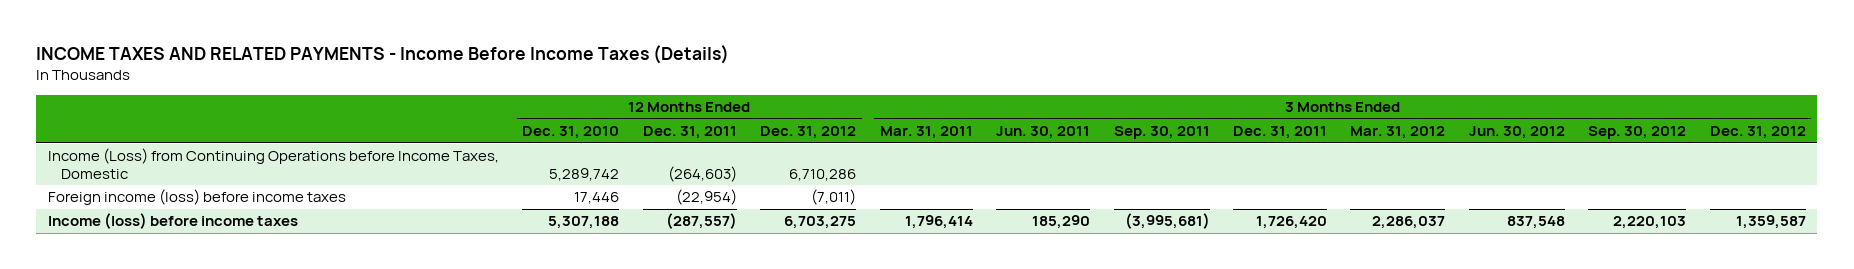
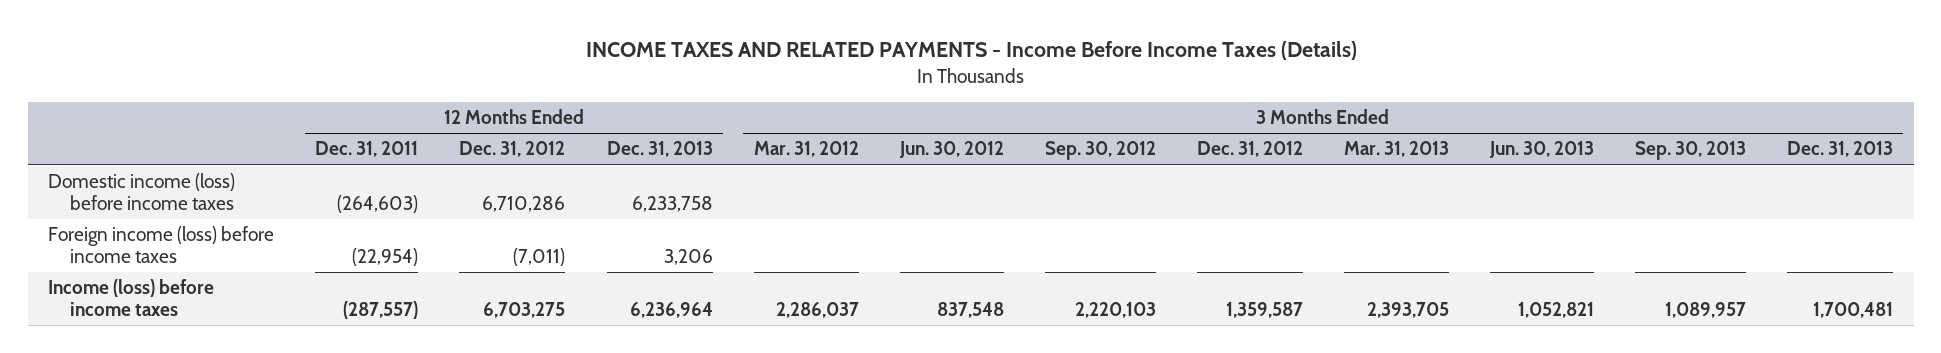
- | 12 Months Ended Dec. 31, 2010 | 12 Months Ended Dec. 31, 2011 | 12 Months Ended Dec. 31, 2012 | 3 Months Ended Mar. 31, 2011 | 3 Months Ended Jun. 30, 2011 | 3 Months Ended Sep. 30, 2011 | 3 Months Ended Dec. 31, 2011 | 3 Months Ended Mar. 31, 2012 | 3 Months Ended Jun. 30, 2012 | 3 Months Ended Sep. 30, 2012 | 3 Months Ended Dec. 31, 2012
+ | 12 Months Ended Dec. 31, 2011 | 12 Months Ended Dec. 31, 2012 | 12 Months Ended Dec. 31, 2013 | 3 Months Ended Mar. 31, 2012 | 3 Months Ended Jun. 30, 2012 | 3 Months Ended Sep. 30, 2012 | 3 Months Ended Dec. 31, 2012 | 3 Months Ended Mar. 31, 2013 | 3 Months Ended Jun. 30, 2013 | 3 Months Ended Sep. 30, 2013 | 3 Months Ended Dec. 31, 2013
- Income (Loss) from Continuing Operations before Income Taxes, Domestic | 5,289,742 | (264,603) | 6,710,286 | | | | | | | |
+ Domestic income (loss) before income taxes | (264,603) | 6,710,286 | 6,233,758 | | | | | | | |

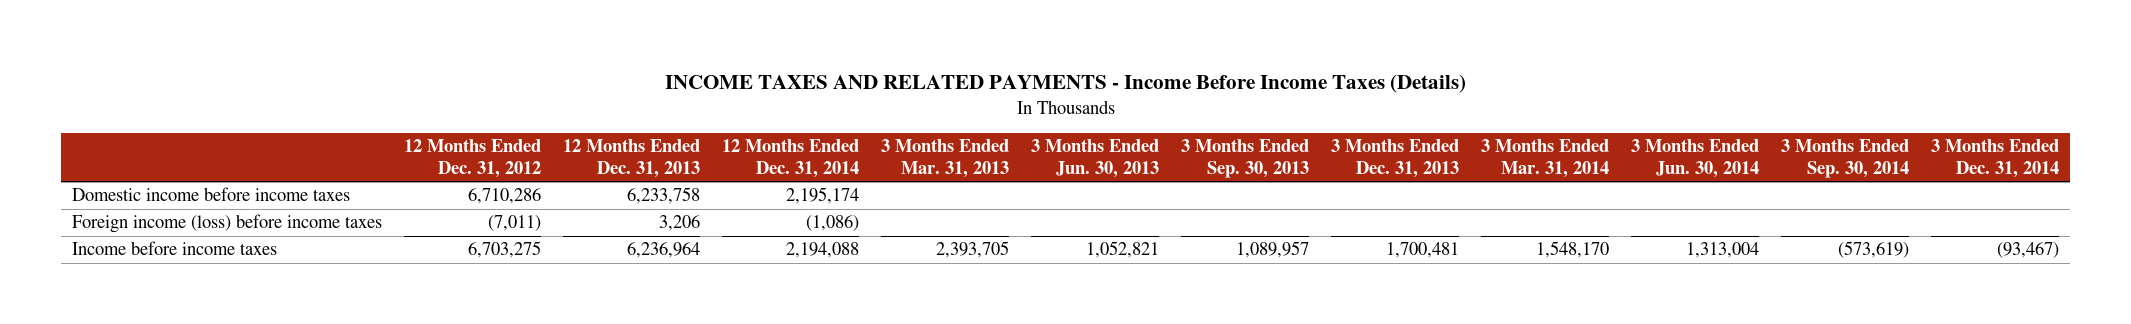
- | 12 Months Ended Dec. 31, 2011 | 12 Months Ended Dec. 31, 2012 | 12 Months Ended Dec. 31, 2013 | 3 Months Ended Mar. 31, 2012 | 3 Months Ended Jun. 30, 2012 | 3 Months Ended Sep. 30, 2012 | 3 Months Ended Dec. 31, 2012 | 3 Months Ended Mar. 31, 2013 | 3 Months Ended Jun. 30, 2013 | 3 Months Ended Sep. 30, 2013 | 3 Months Ended Dec. 31, 2013
+ | 12 Months Ended Dec. 31, 2012 | 12 Months Ended Dec. 31, 2013 | 12 Months Ended Dec. 31, 2014 | 3 Months Ended Mar. 31, 2013 | 3 Months Ended Jun. 30, 2013 | 3 Months Ended Sep. 30, 2013 | 3 Months Ended Dec. 31, 2013 | 3 Months Ended Mar. 31, 2014 | 3 Months Ended Jun. 30, 2014 | 3 Months Ended Sep. 30, 2014 | 3 Months Ended Dec. 31, 2014
- Domestic income (loss) before income taxes | (264,603) | 6,710,286 | 6,233,758 | | | | | | | |
+ Domestic income before income taxes | 6,710,286 | 6,233,758 | 2,195,174 | | | | | | | |
- Income (loss) before income taxes | (287,557) | 6,703,275 | 6,236,964 | 2,286,037 | 837,548 | 2,220,103 | 1,359,587 | 2,393,705 | 1,052,821 | 1,089,957 | 1,700,481
+ Income before income taxes | 6,703,275 | 6,236,964 | 2,194,088 | 2,393,705 | 1,052,821 | 1,089,957 | 1,700,481 | 1,548,170 | 1,313,004 | (573,619) | (93,467)

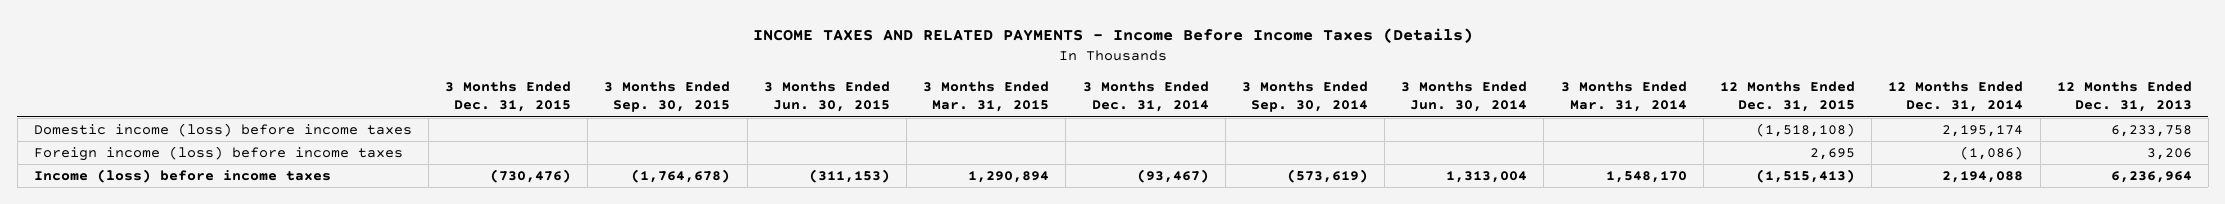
- | 12 Months Ended Dec. 31, 2012 | 12 Months Ended Dec. 31, 2013 | 12 Months Ended Dec. 31, 2014 | 3 Months Ended Mar. 31, 2013 | 3 Months Ended Jun. 30, 2013 | 3 Months Ended Sep. 30, 2013 | 3 Months Ended Dec. 31, 2013 | 3 Months Ended Mar. 31, 2014 | 3 Months Ended Jun. 30, 2014 | 3 Months Ended Sep. 30, 2014 | 3 Months Ended Dec. 31, 2014
+ | 3 Months Ended Dec. 31, 2015 | 3 Months Ended Sep. 30, 2015 | 3 Months Ended Jun. 30, 2015 | 3 Months Ended Mar. 31, 2015 | 3 Months Ended Dec. 31, 2014 | 3 Months Ended Sep. 30, 2014 | 3 Months Ended Jun. 30, 2014 | 3 Months Ended Mar. 31, 2014 | 12 Months Ended Dec. 31, 2015 | 12 Months Ended Dec. 31, 2014 | 12 Months Ended Dec. 31, 2013
- Domestic income before income taxes | 6,710,286 | 6,233,758 | 2,195,174 | | | | | | | |
+ Domestic income (loss) before income taxes | | | | | | | | | (1,518,108) | 2,195,174 | 6,233,758
- Income before income taxes | 6,703,275 | 6,236,964 | 2,194,088 | 2,393,705 | 1,052,821 | 1,089,957 | 1,700,481 | 1,548,170 | 1,313,004 | (573,619) | (93,467)
+ Income (loss) before income taxes | (730,476) | (1,764,678) | (311,153) | 1,290,894 | (93,467) | (573,619) | 1,313,004 | 1,548,170 | (1,515,413) | 2,194,088 | 6,236,964

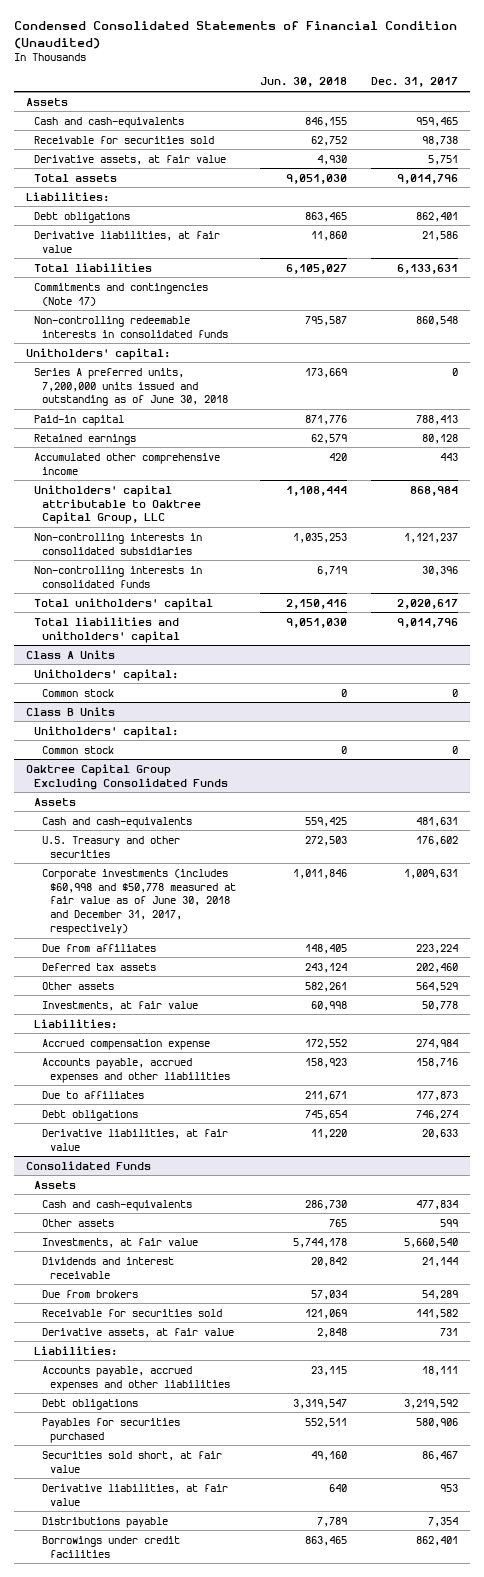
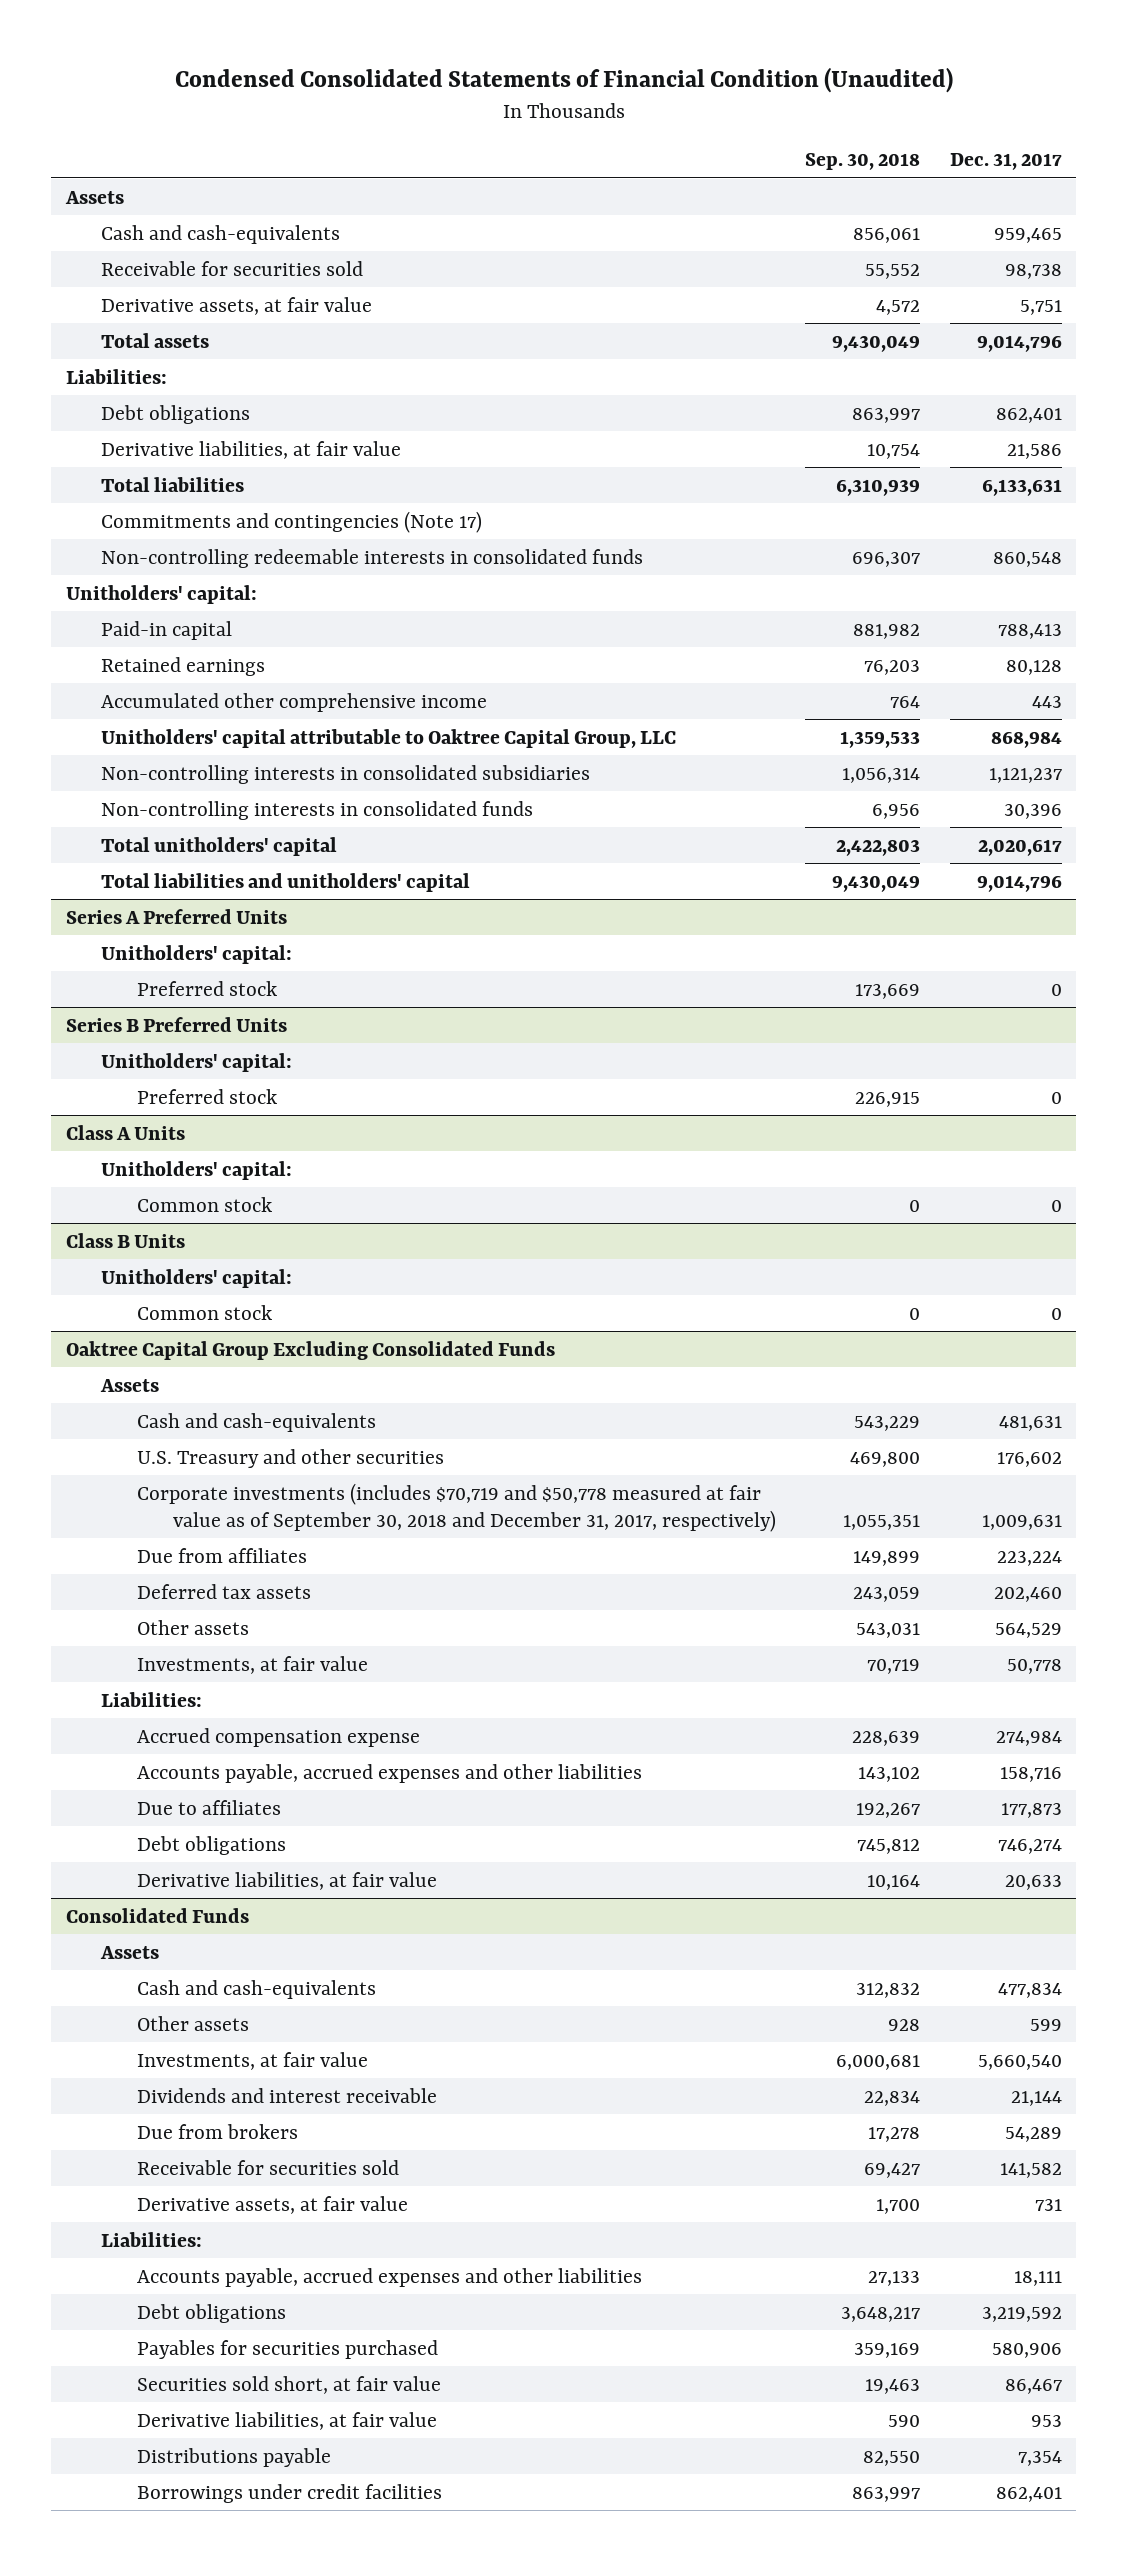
- | Jun. 30, 2018 | Dec. 31, 2017
+ | Sep. 30, 2018 | Dec. 31, 2017
- Series A preferred units, 7,200,000 units issued and outstanding as of June 30, 2018 | 173,669 | 0
+ Series A Preferred Units
+ Unitholders' capital:
+ Preferred stock | 173,669 | 0
+ Series B Preferred Units
+ Unitholders' capital:
+ Preferred stock | 226,915 | 0
@ Oaktree Capital Group Excluding Consolidated Funds
- Corporate investments (includes $60,998 and $50,778 measured at fair value as of June 30, 2018 and December 31, 2017, respectively) | 1,011,846 | 1,009,631
+ Corporate investments (includes $70,719 and $50,778 measured at fair value as of September 30, 2018 and December 31, 2017, respectively) | 1,055,351 | 1,009,631

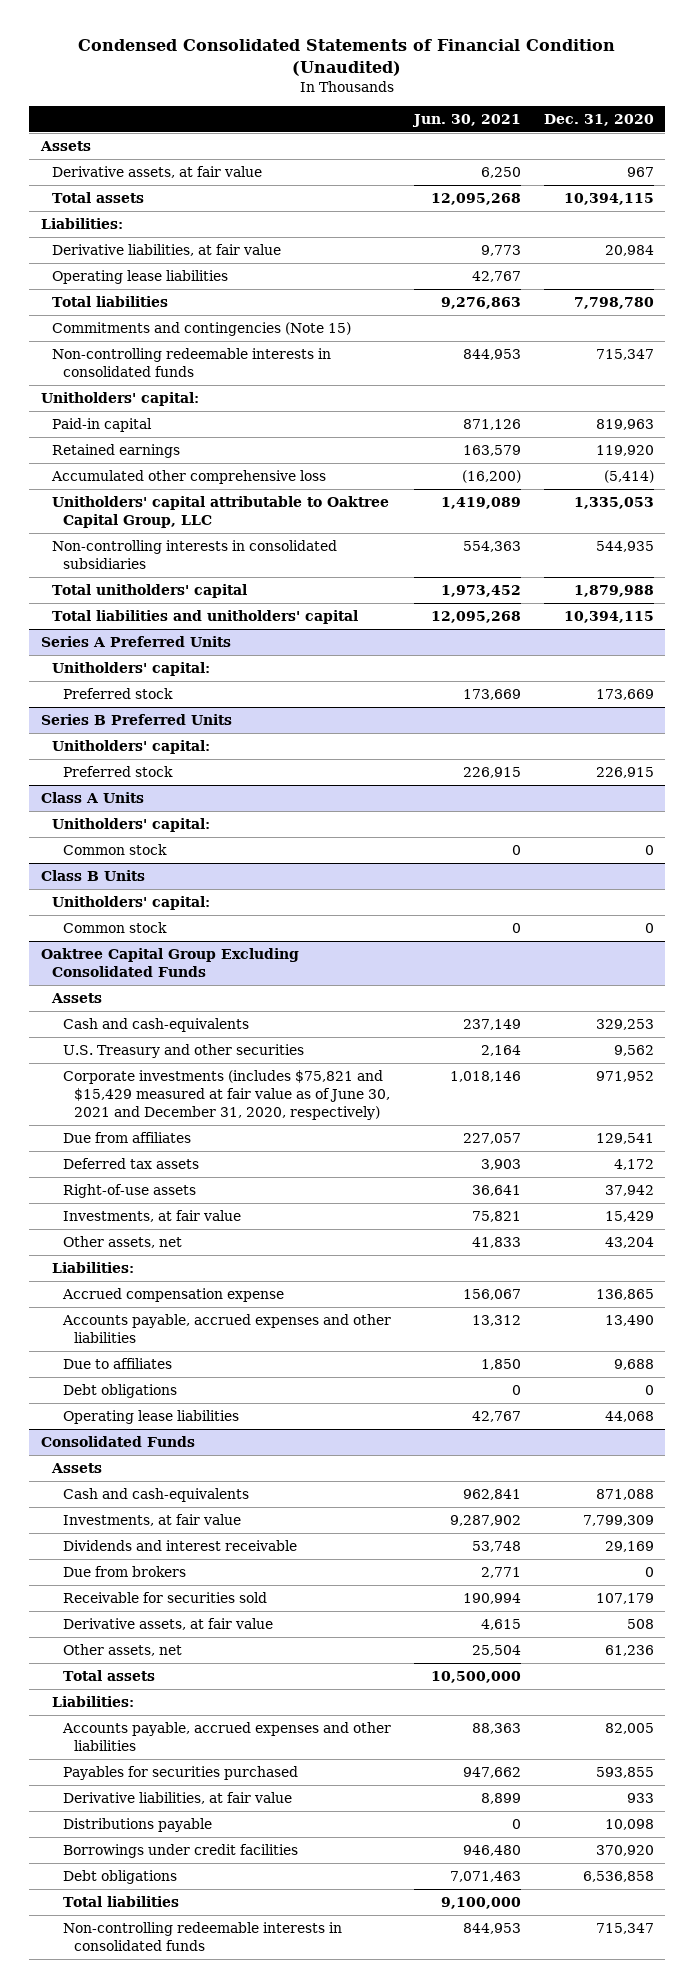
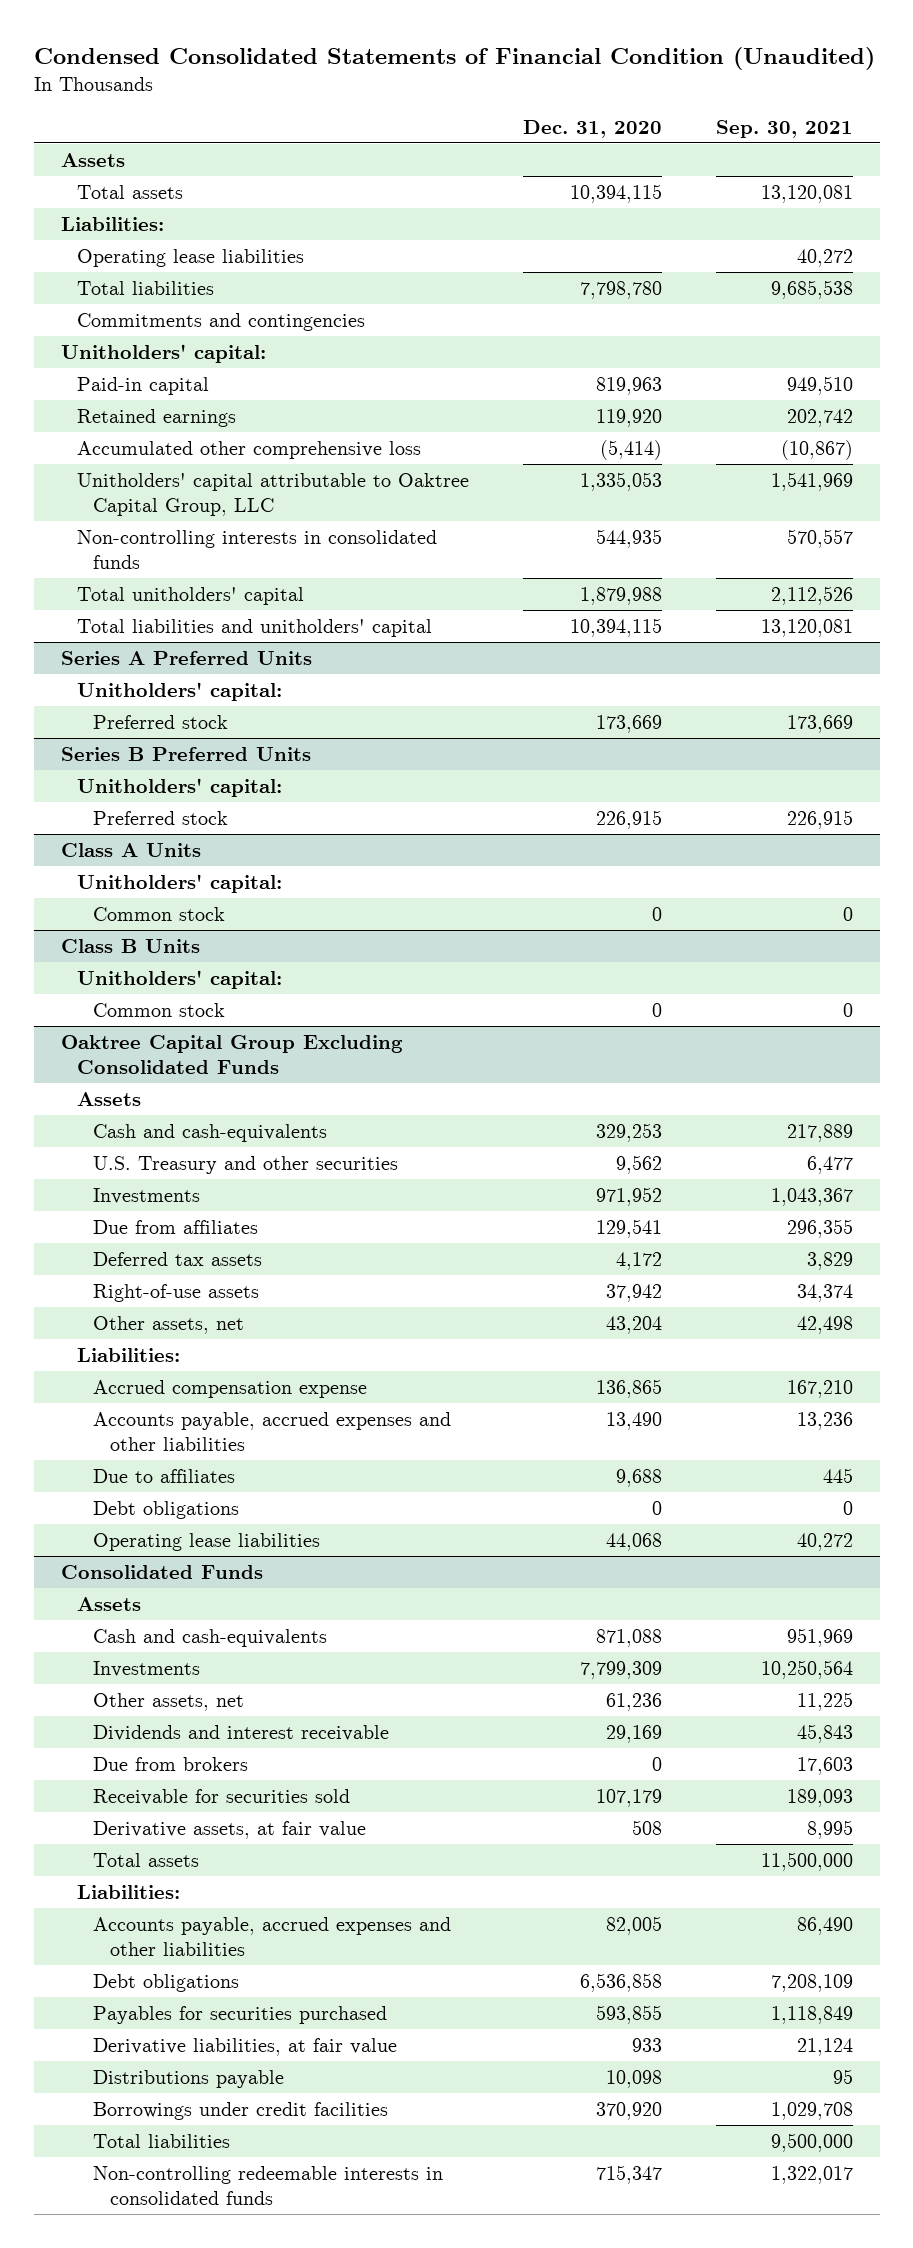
- | Jun. 30, 2021 | Dec. 31, 2020
+ | Dec. 31, 2020 | Sep. 30, 2021
- Derivative assets, at fair value | 6,250 | 967
- Derivative liabilities, at fair value | 9,773 | 20,984
- Commitments and contingencies (Note 15)
- Non-controlling redeemable interests in consolidated funds | 844,953 | 715,347
+ Commitments and contingencies
- Non-controlling interests in consolidated subsidiaries | 554,363 | 544,935
+ Non-controlling interests in consolidated funds | 544,935 | 570,557
@ Oaktree Capital Group Excluding Consolidated Funds
- Corporate investments (includes $75,821 and $15,429 measured at fair value as of June 30, 2021 and December 31, 2020, respectively) | 1,018,146 | 971,952
+ Investments | 971,952 | 1,043,367
- Investments, at fair value | 75,821 | 15,429
@ Consolidated Funds
- Investments, at fair value | 9,287,902 | 7,799,309
+ Investments | 7,799,309 | 10,250,564
moved up: Other assets, net | 61,236 | 11,225
moved up: Debt obligations | 6,536,858 | 7,208,109

